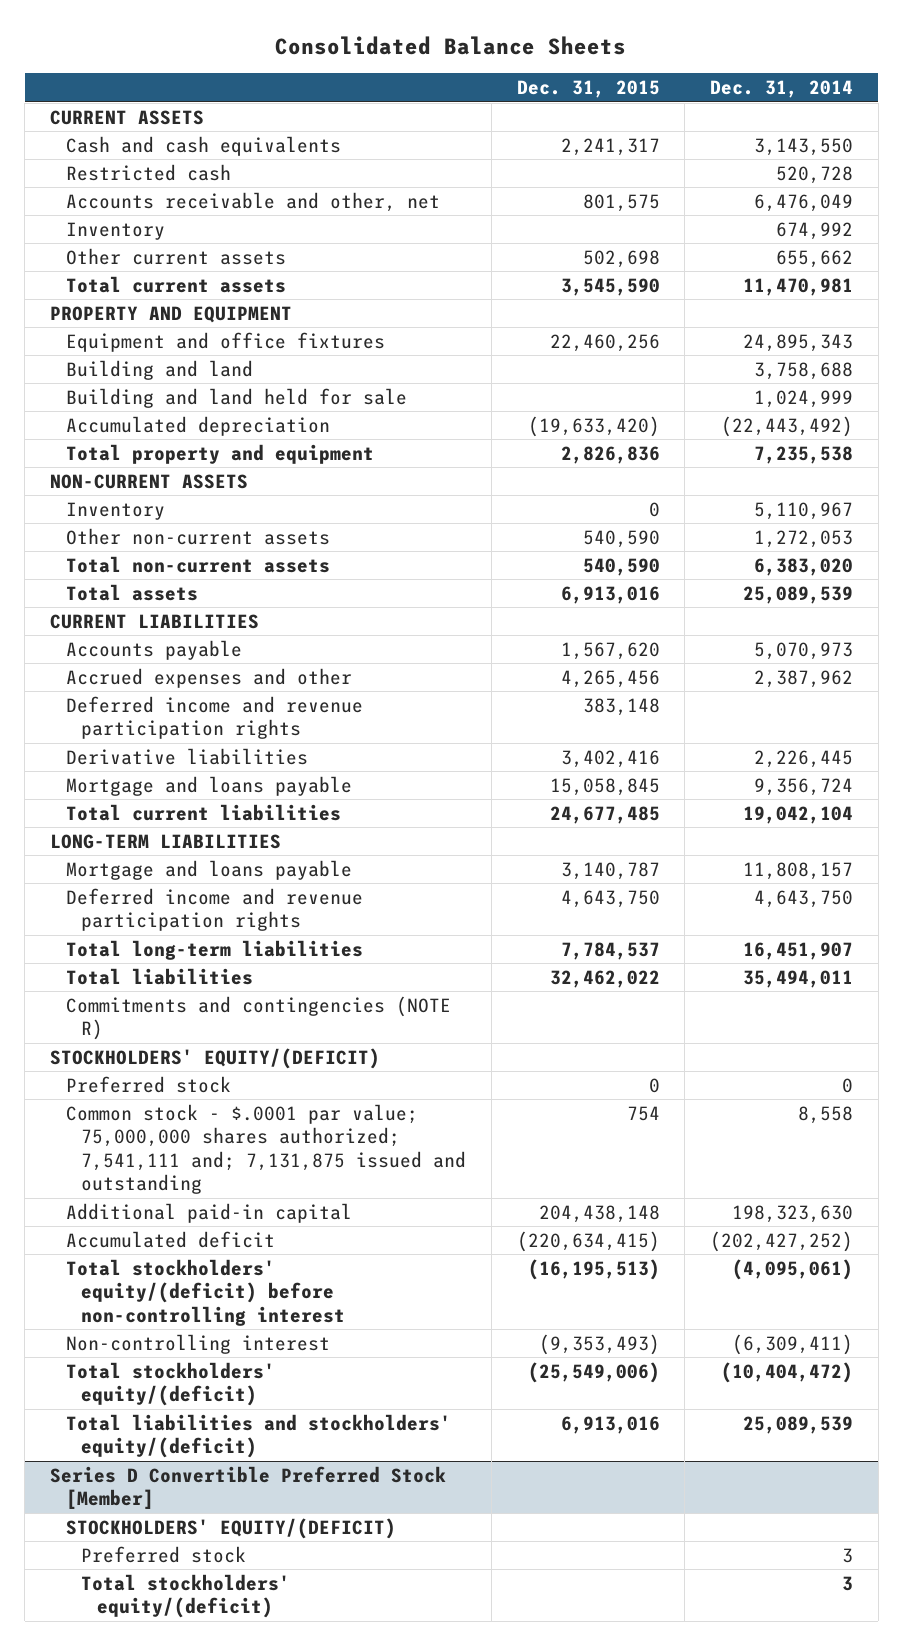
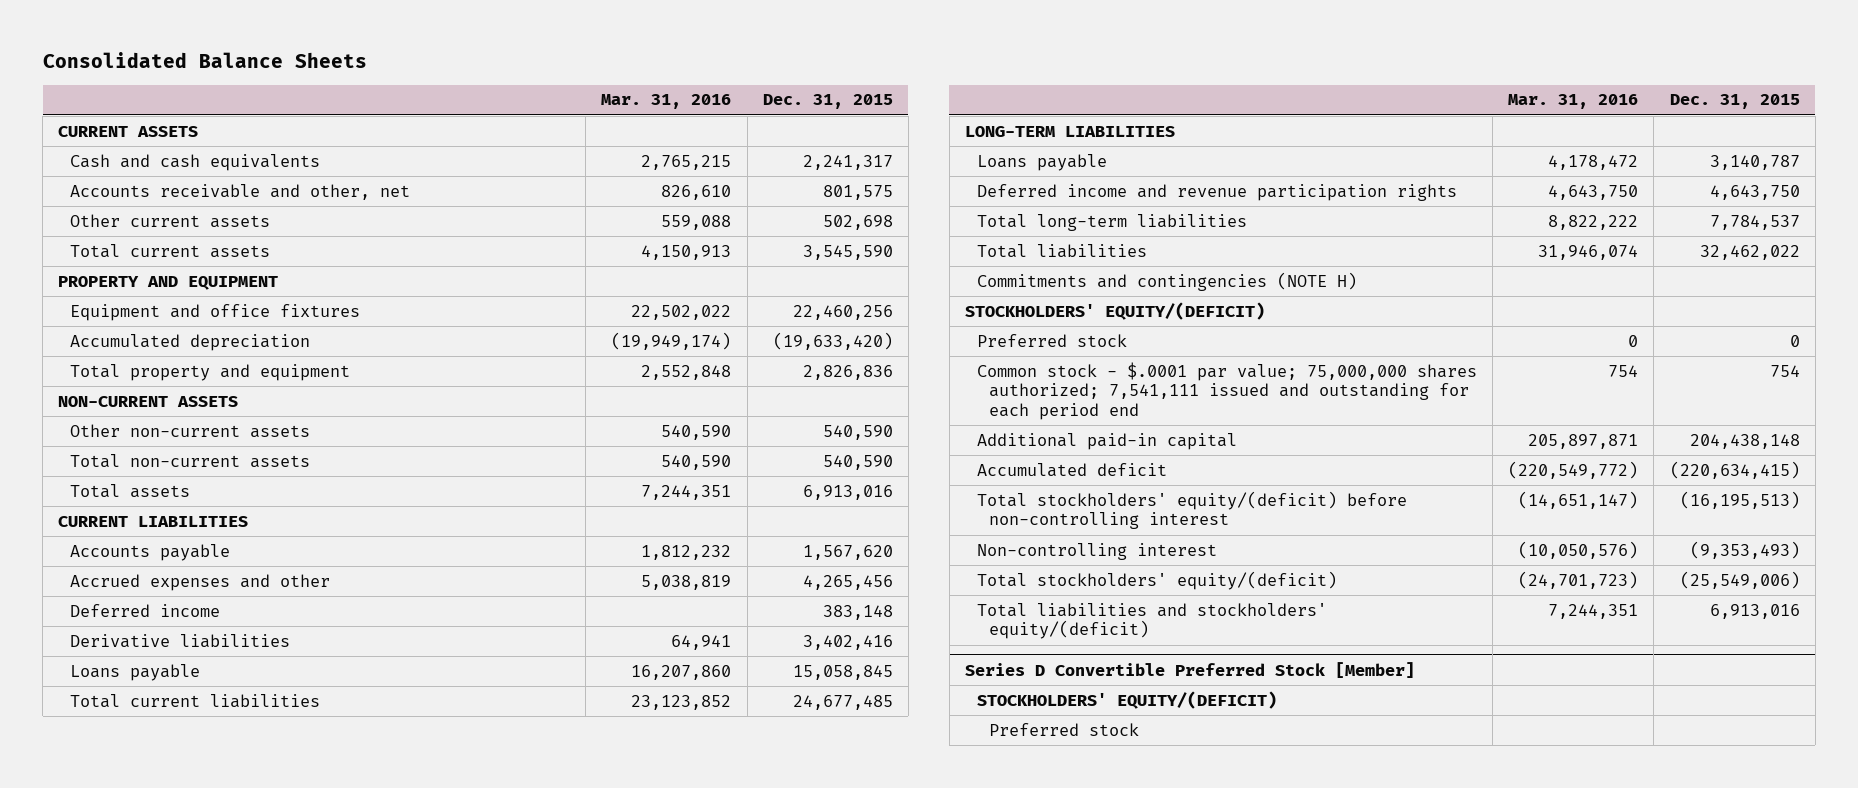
- | Dec. 31, 2015 | Dec. 31, 2014
+ | Mar. 31, 2016 | Dec. 31, 2015
- Restricted cash | | 520,728
- Inventory | | 674,992
- Building and land | | 3,758,688
- Building and land held for sale | | 1,024,999
- Inventory | 0 | 5,110,967
- Deferred income and revenue participation rights | 383,148 |
+ Deferred income | | 383,148
- Mortgage and loans payable | 15,058,845 | 9,356,724
+ Loans payable | 16,207,860 | 15,058,845
- Mortgage and loans payable | 3,140,787 | 11,808,157
+ Loans payable | 4,178,472 | 3,140,787
- Commitments and contingencies (NOTE R)
+ Commitments and contingencies (NOTE H)
- Common stock - $.0001 par value; 75,000,000 shares authorized; 7,541,111 and; 7,131,875 issued and outstanding | 754 | 8,558
+ Common stock - $.0001 par value; 75,000,000 shares authorized; 7,541,111 issued and outstanding for each period end | 754 | 754
@ Series D Convertible Preferred Stock [Member]
- Total stockholders' equity/(deficit) | | 3

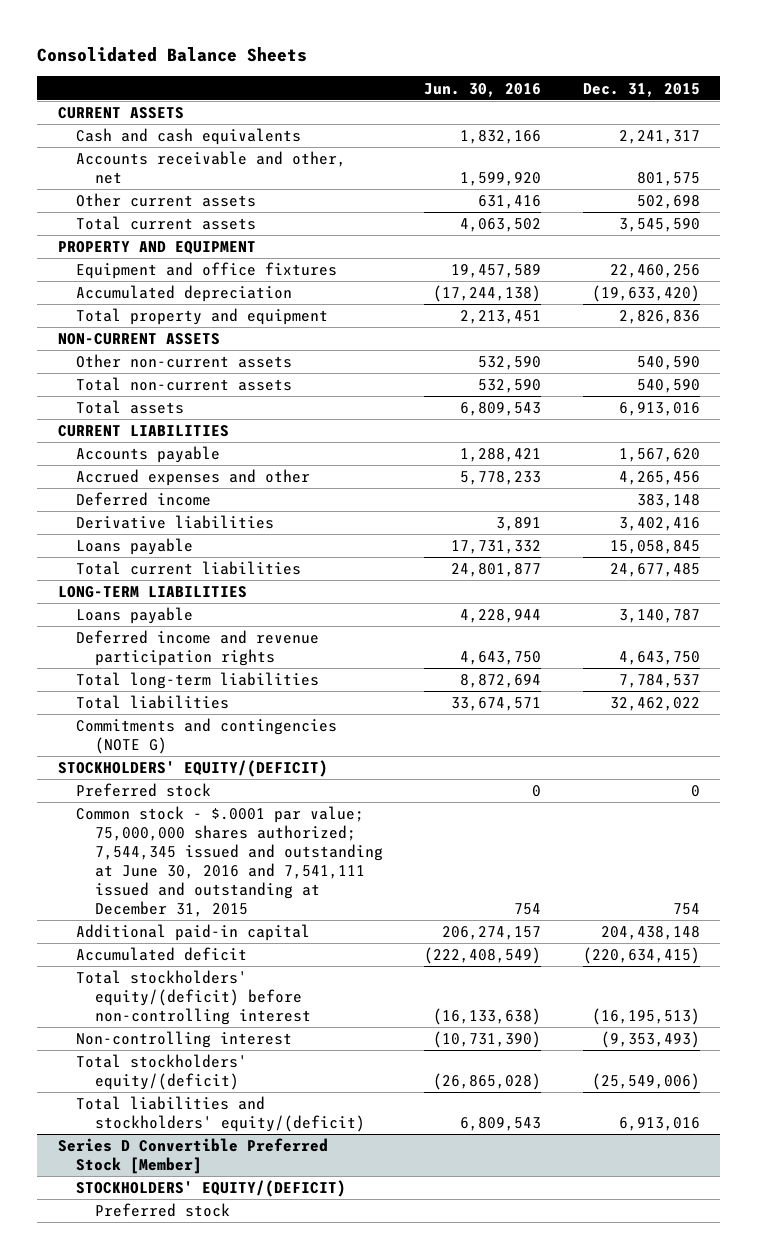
- | Mar. 31, 2016 | Dec. 31, 2015
+ | Jun. 30, 2016 | Dec. 31, 2015
- Commitments and contingencies (NOTE H)
+ Commitments and contingencies (NOTE G)
- Common stock - $.0001 par value; 75,000,000 shares authorized; 7,541,111 issued and outstanding for each period end | 754 | 754
+ Common stock - $.0001 par value; 75,000,000 shares authorized; 7,544,345 issued and outstanding at June 30, 2016 and 7,541,111 issued and outstanding at December 31, 2015 | 754 | 754

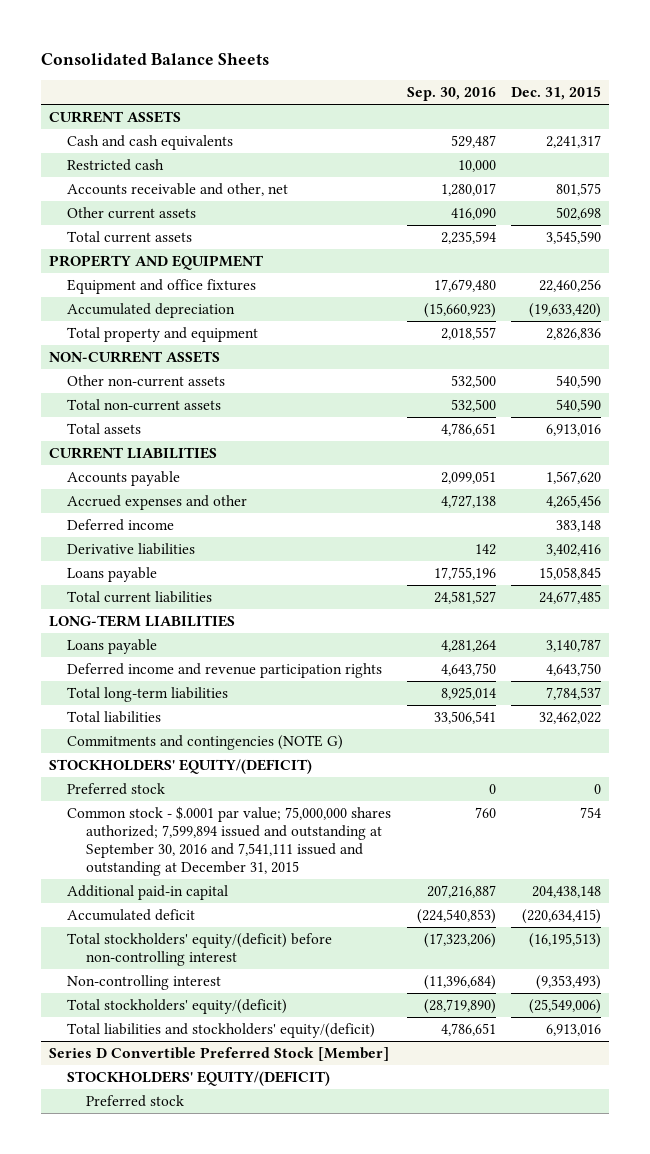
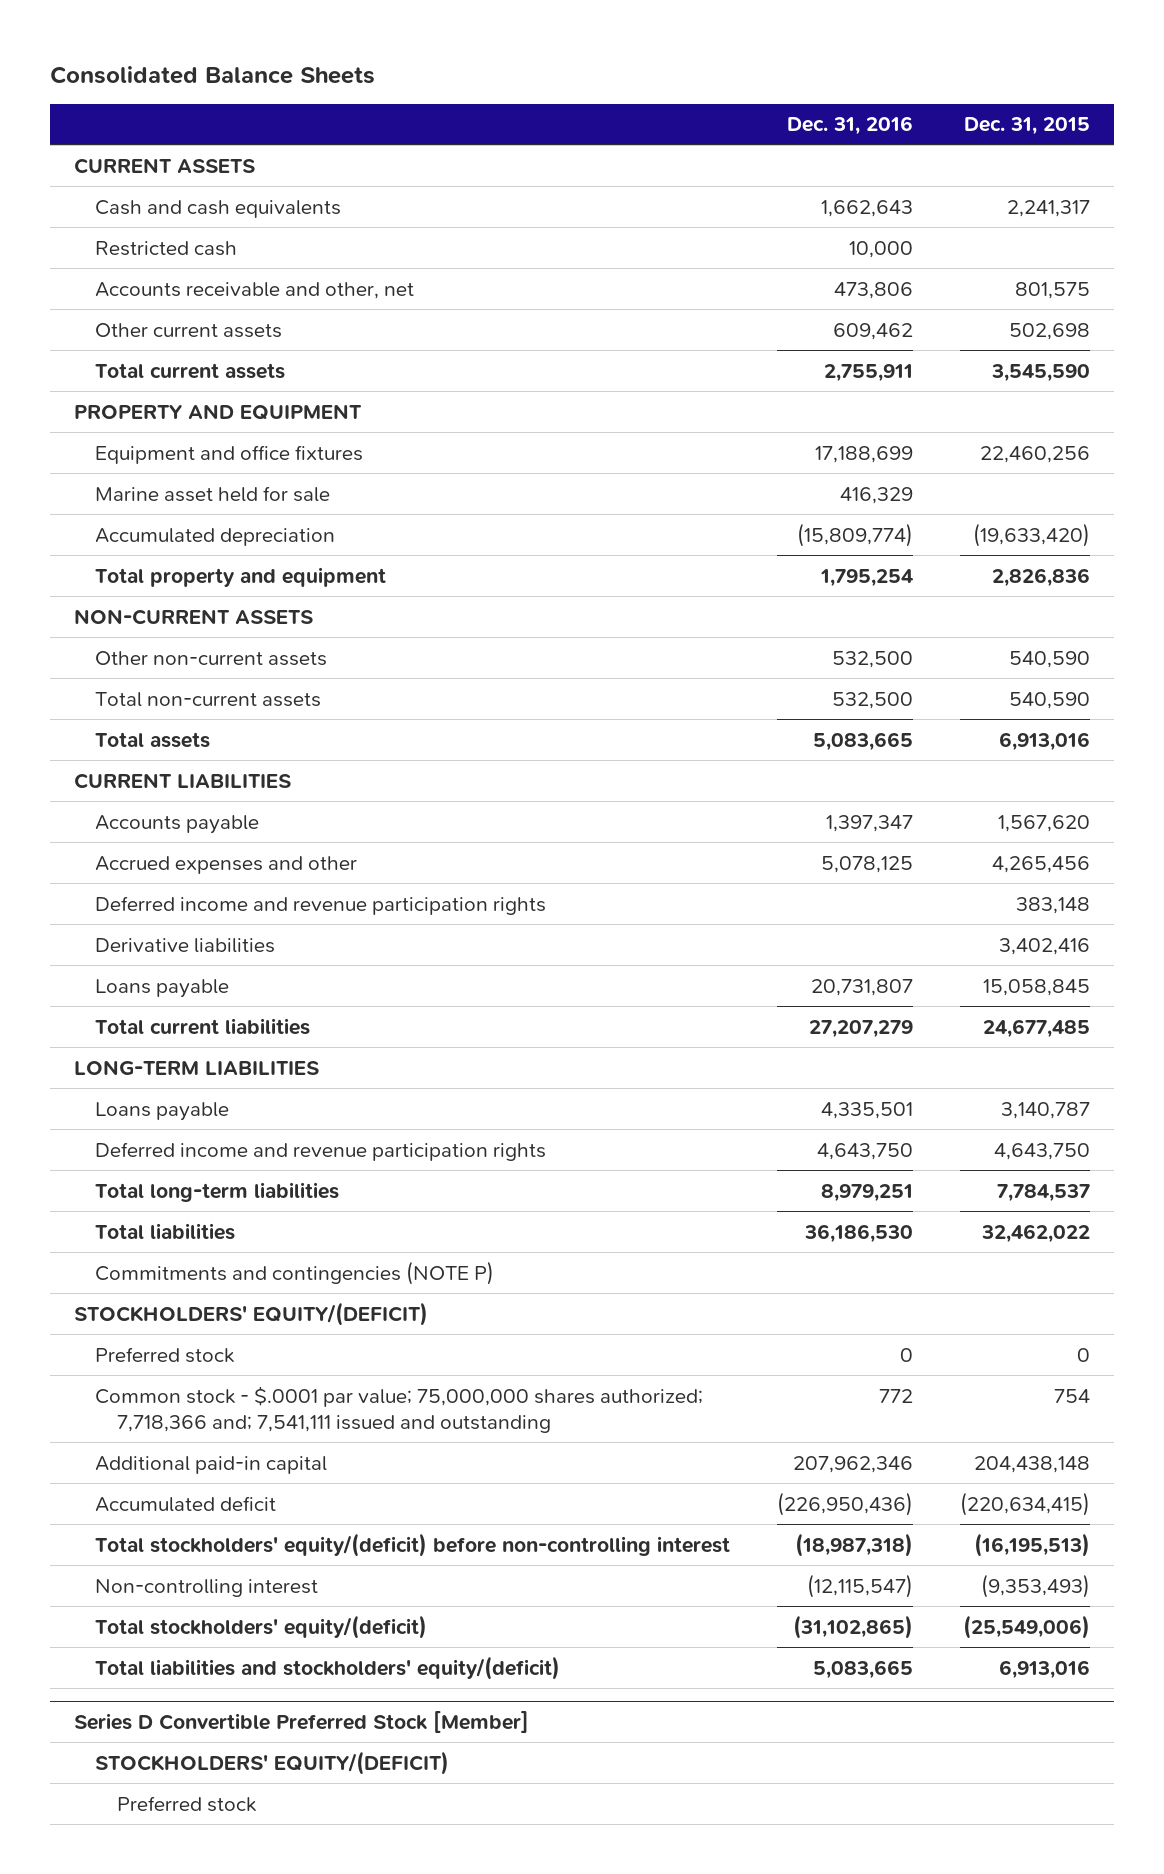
- | Sep. 30, 2016 | Dec. 31, 2015
+ | Dec. 31, 2016 | Dec. 31, 2015
+ Marine asset held for sale | 416,329 |
- Deferred income | | 383,148
+ Deferred income and revenue participation rights | | 383,148
- Commitments and contingencies (NOTE G)
+ Commitments and contingencies (NOTE P)
- Common stock - $.0001 par value; 75,000,000 shares authorized; 7,599,894 issued and outstanding at September 30, 2016 and 7,541,111 issued and outstanding at December 31, 2015 | 760 | 754
+ Common stock - $.0001 par value; 75,000,000 shares authorized; 7,718,366 and; 7,541,111 issued and outstanding | 772 | 754

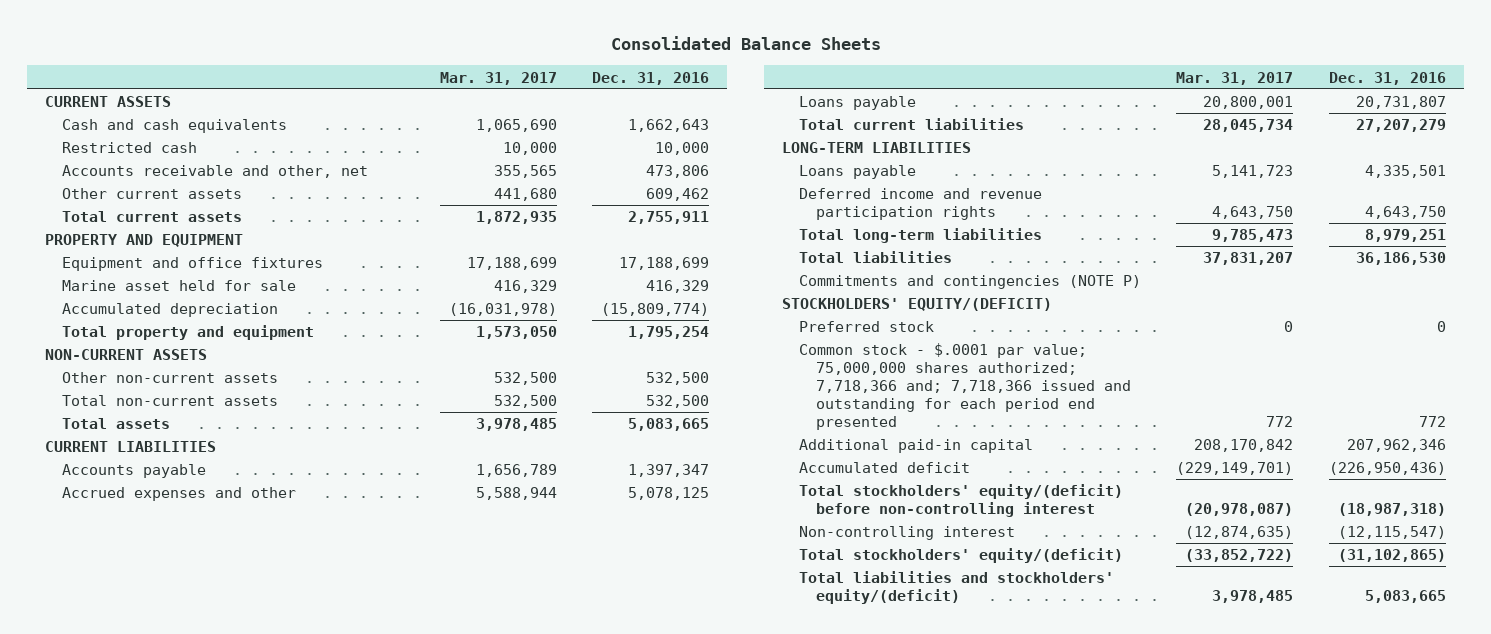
- | Dec. 31, 2016 | Dec. 31, 2015
+ | Mar. 31, 2017 | Dec. 31, 2016
- Deferred income and revenue participation rights | | 383,148
- Derivative liabilities | | 3,402,416
- Common stock - $.0001 par value; 75,000,000 shares authorized; 7,718,366 and; 7,541,111 issued and outstanding | 772 | 754
+ Common stock - $.0001 par value; 75,000,000 shares authorized; 7,718,366 and; 7,718,366 issued and outstanding for each period end presented | 772 | 772
- Series D Convertible Preferred Stock [Member]
- STOCKHOLDERS' EQUITY/(DEFICIT)
- Preferred stock

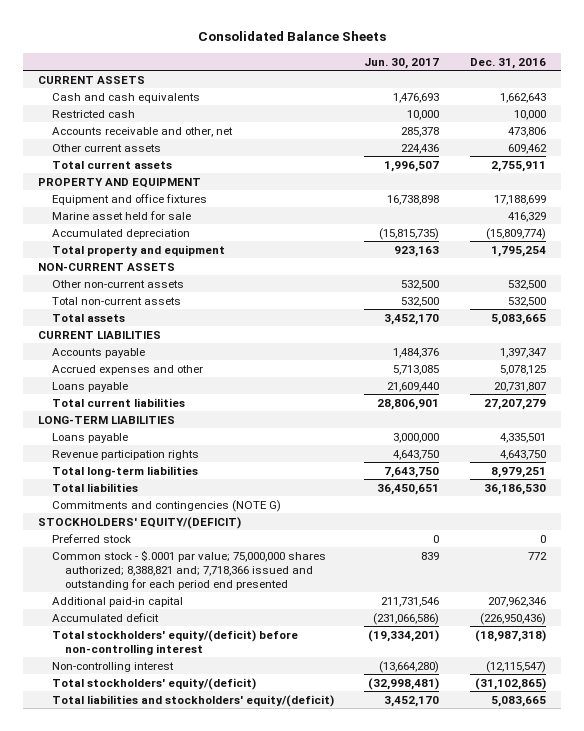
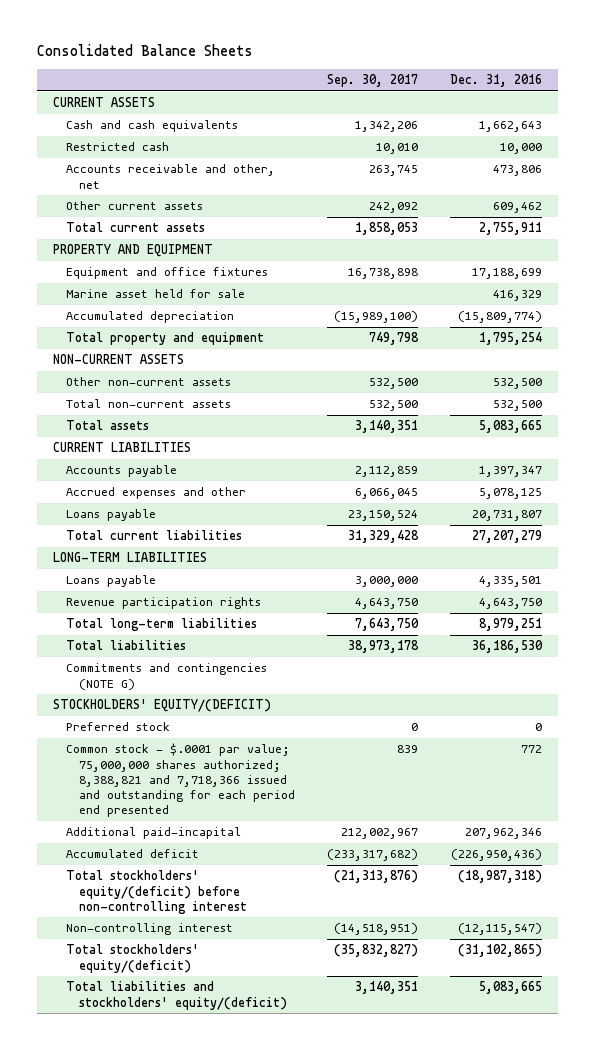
- | Jun. 30, 2017 | Dec. 31, 2016
+ | Sep. 30, 2017 | Dec. 31, 2016
- Common stock - $.0001 par value; 75,000,000 shares authorized; 8,388,821 and; 7,718,366 issued and outstanding for each period end presented | 839 | 772
- Additional paid-in capital | 211,731,546 | 207,962,346
+ Common stock - $.0001 par value; 75,000,000 shares authorized; 8,388,821 and 7,718,366 issued and outstanding for each period end presented | 839 | 772
+ Additional paid-incapital | 212,002,967 | 207,962,346

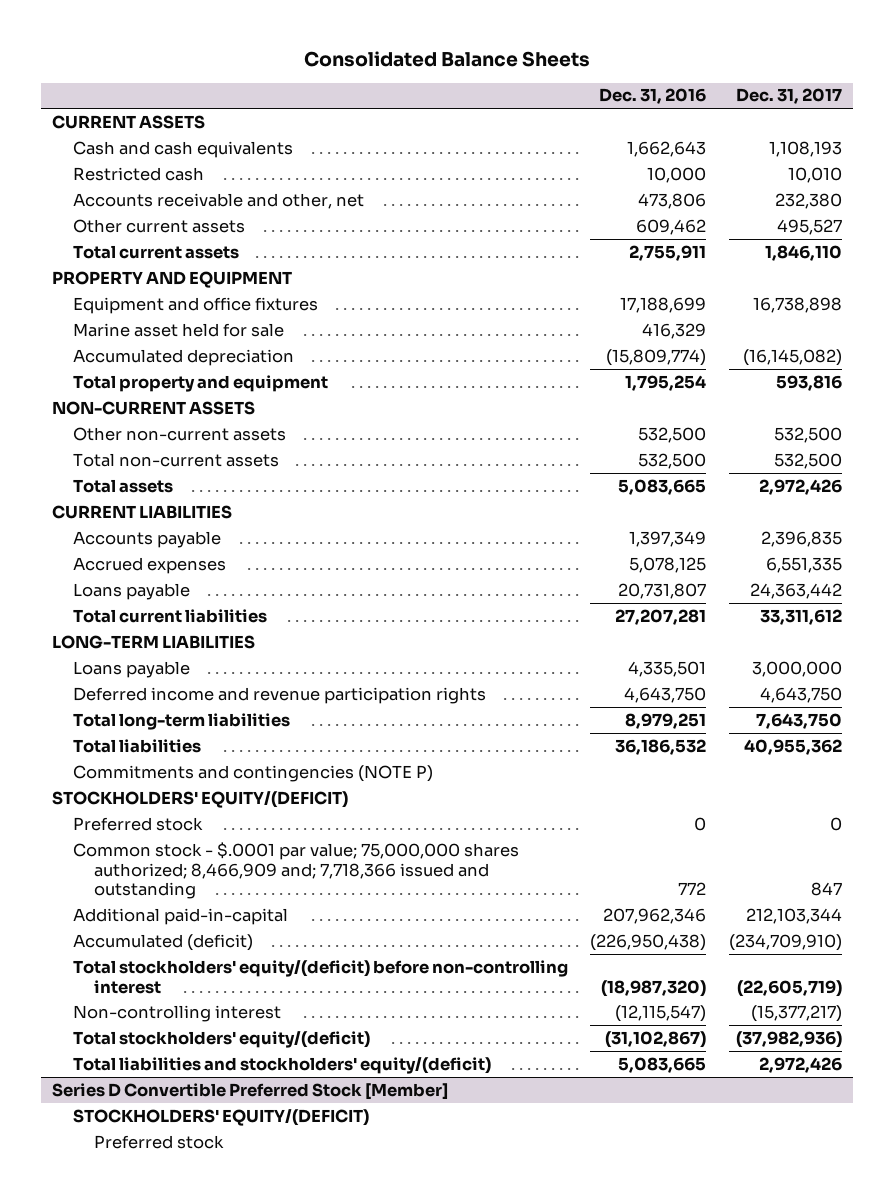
- | Sep. 30, 2017 | Dec. 31, 2016
+ | Dec. 31, 2016 | Dec. 31, 2017
- Accounts payable | 2,112,859 | 1,397,347
- Accrued expenses and other | 6,066,045 | 5,078,125
+ Accounts payable | 1,397,349 | 2,396,835
+ Accrued expenses | 5,078,125 | 6,551,335
- Total current liabilities | 31,329,428 | 27,207,279
+ Total current liabilities | 27,207,281 | 33,311,612
- Revenue participation rights | 4,643,750 | 4,643,750
+ Deferred income and revenue participation rights | 4,643,750 | 4,643,750
- Total liabilities | 38,973,178 | 36,186,530
- Commitments and contingencies (NOTE G)
+ Total liabilities | 36,186,532 | 40,955,362
+ Commitments and contingencies (NOTE P)
- Common stock - $.0001 par value; 75,000,000 shares authorized; 8,388,821 and 7,718,366 issued and outstanding for each period end presented | 839 | 772
- Additional paid-incapital | 212,002,967 | 207,962,346
- Accumulated deficit | (233,317,682) | (226,950,436)
- Total stockholders' equity/(deficit) before non-controlling interest | (21,313,876) | (18,987,318)
+ Common stock - $.0001 par value; 75,000,000 shares authorized; 8,466,909 and; 7,718,366 issued and outstanding | 772 | 847
+ Additional paid-in-capital | 207,962,346 | 212,103,344
+ Accumulated (deficit) | (226,950,438) | (234,709,910)
+ Total stockholders' equity/(deficit) before non-controlling interest | (18,987,320) | (22,605,719)
- Total stockholders' equity/(deficit) | (35,832,827) | (31,102,865)
+ Total stockholders' equity/(deficit) | (31,102,867) | (37,982,936)
+ Series D Convertible Preferred Stock [Member]
+ STOCKHOLDERS' EQUITY/(DEFICIT)
+ Preferred stock

